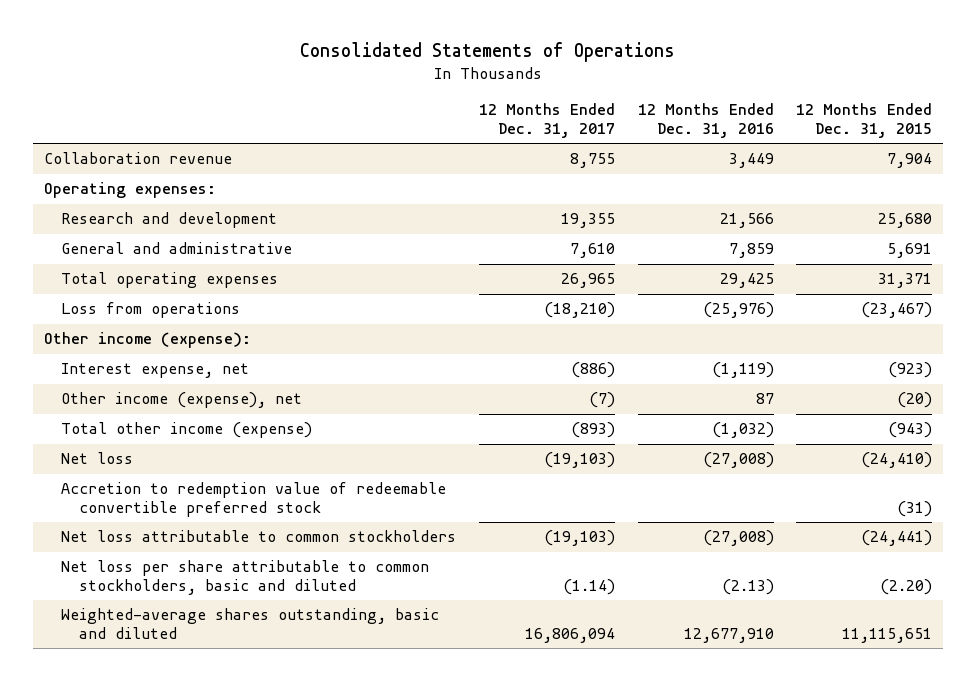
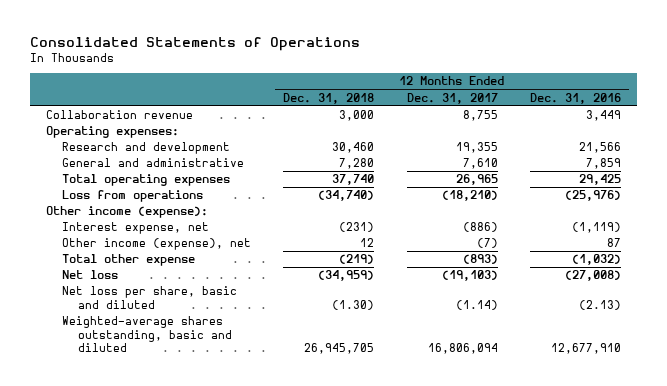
- | 12 Months Ended Dec. 31, 2017 | 12 Months Ended Dec. 31, 2016 | 12 Months Ended Dec. 31, 2015
+ | 12 Months Ended Dec. 31, 2018 | 12 Months Ended Dec. 31, 2017 | 12 Months Ended Dec. 31, 2016
- Total other income (expense) | (893) | (1,032) | (943)
+ Total other expense | (219) | (893) | (1,032)
- Accretion to redemption value of redeemable convertible preferred stock | | | (31)
- Net loss attributable to common stockholders | (19,103) | (27,008) | (24,441)
- Net loss per share attributable to common stockholders, basic and diluted | (1.14) | (2.13) | (2.20)
+ Net loss per share, basic and diluted | (1.30) | (1.14) | (2.13)

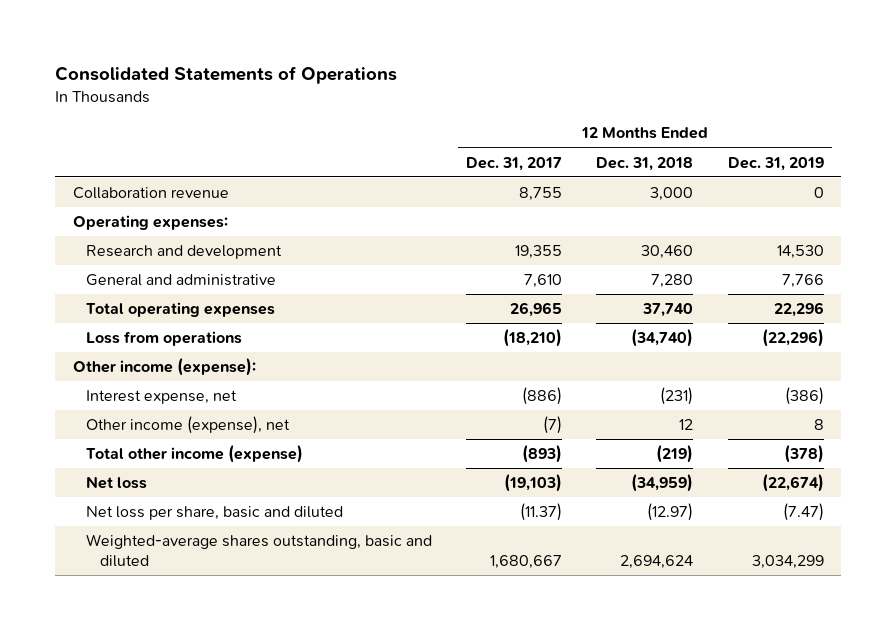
- | 12 Months Ended Dec. 31, 2018 | 12 Months Ended Dec. 31, 2017 | 12 Months Ended Dec. 31, 2016
+ | 12 Months Ended Dec. 31, 2017 | 12 Months Ended Dec. 31, 2018 | 12 Months Ended Dec. 31, 2019
- Total other expense | (219) | (893) | (1,032)
+ Total other income (expense) | (893) | (219) | (378)
- Net loss per share, basic and diluted | (1.30) | (1.14) | (2.13)
- Weighted-average shares outstanding, basic and diluted | 26,945,705 | 16,806,094 | 12,677,910
+ Net loss per share, basic and diluted | (11.37) | (12.97) | (7.47)
+ Weighted-average shares outstanding, basic and diluted | 1,680,667 | 2,694,624 | 3,034,299

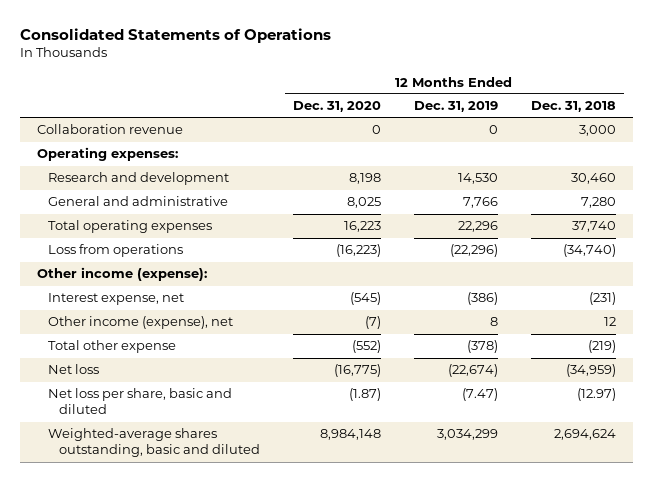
- | 12 Months Ended Dec. 31, 2017 | 12 Months Ended Dec. 31, 2018 | 12 Months Ended Dec. 31, 2019
+ | 12 Months Ended Dec. 31, 2020 | 12 Months Ended Dec. 31, 2019 | 12 Months Ended Dec. 31, 2018
- Total other income (expense) | (893) | (219) | (378)
+ Total other expense | (552) | (378) | (219)

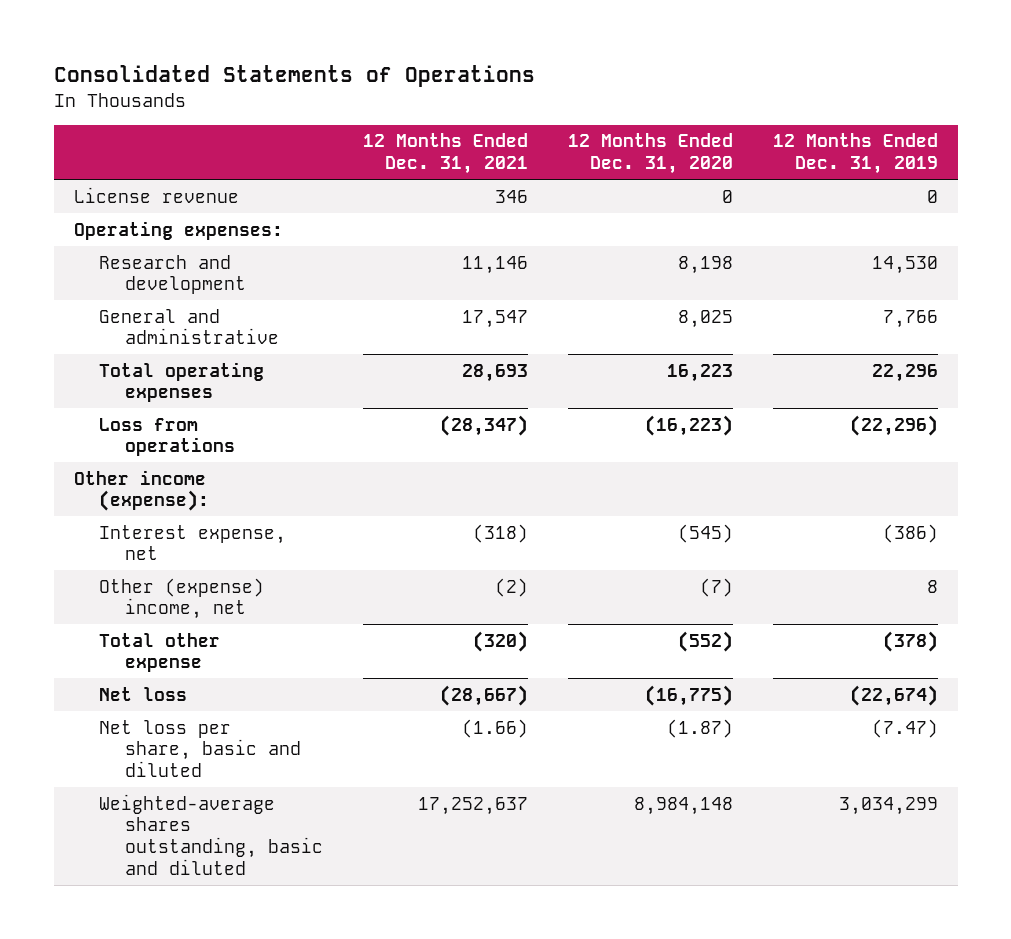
- | 12 Months Ended Dec. 31, 2020 | 12 Months Ended Dec. 31, 2019 | 12 Months Ended Dec. 31, 2018
+ | 12 Months Ended Dec. 31, 2021 | 12 Months Ended Dec. 31, 2020 | 12 Months Ended Dec. 31, 2019
- Collaboration revenue | 0 | 0 | 3,000
+ License revenue | 346 | 0 | 0
- Other income (expense), net | (7) | 8 | 12
+ Other (expense) income, net | (2) | (7) | 8

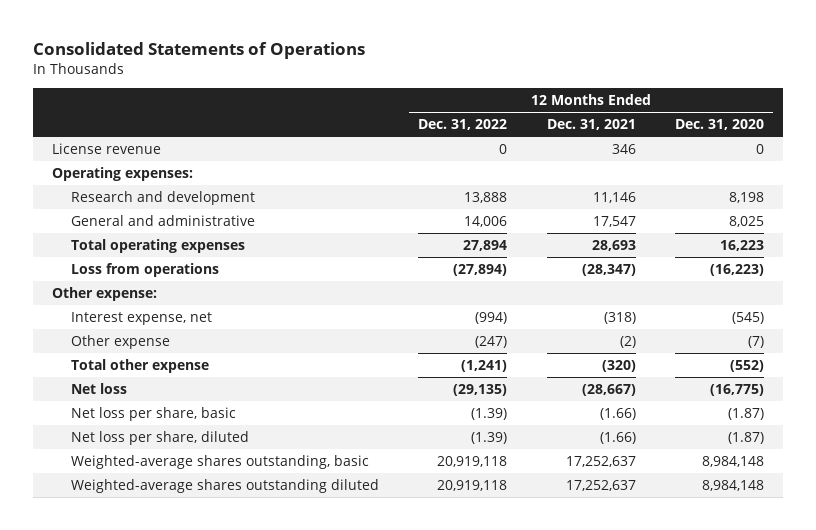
- | 12 Months Ended Dec. 31, 2021 | 12 Months Ended Dec. 31, 2020 | 12 Months Ended Dec. 31, 2019
+ | 12 Months Ended Dec. 31, 2022 | 12 Months Ended Dec. 31, 2021 | 12 Months Ended Dec. 31, 2020
- Other income (expense):
+ Other expense:
- Other (expense) income, net | (2) | (7) | 8
+ Other expense | (247) | (2) | (7)
- Net loss per share, basic and diluted | (1.66) | (1.87) | (7.47)
- Weighted-average shares outstanding, basic and diluted | 17,252,637 | 8,984,148 | 3,034,299
+ Net loss per share, basic | (1.39) | (1.66) | (1.87)
+ Net loss per share, diluted | (1.39) | (1.66) | (1.87)
+ Weighted-average shares outstanding, basic | 20,919,118 | 17,252,637 | 8,984,148
+ Weighted-average shares outstanding diluted | 20,919,118 | 17,252,637 | 8,984,148

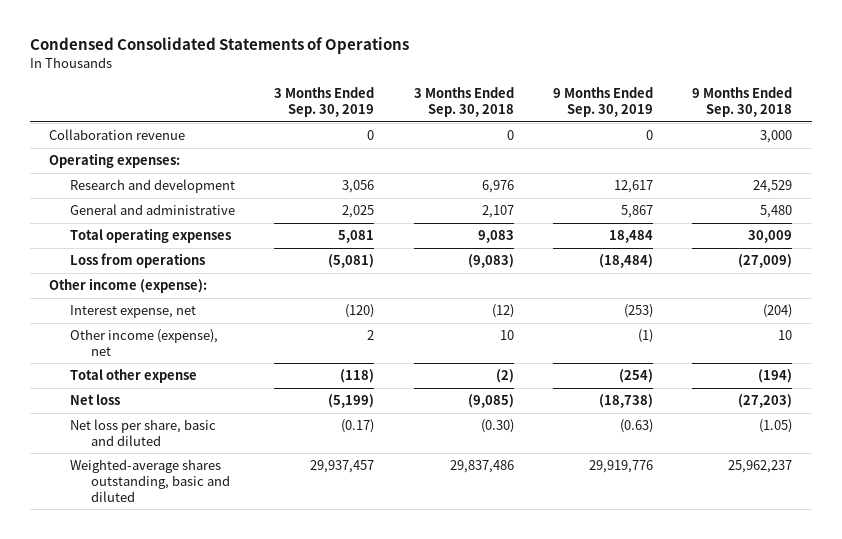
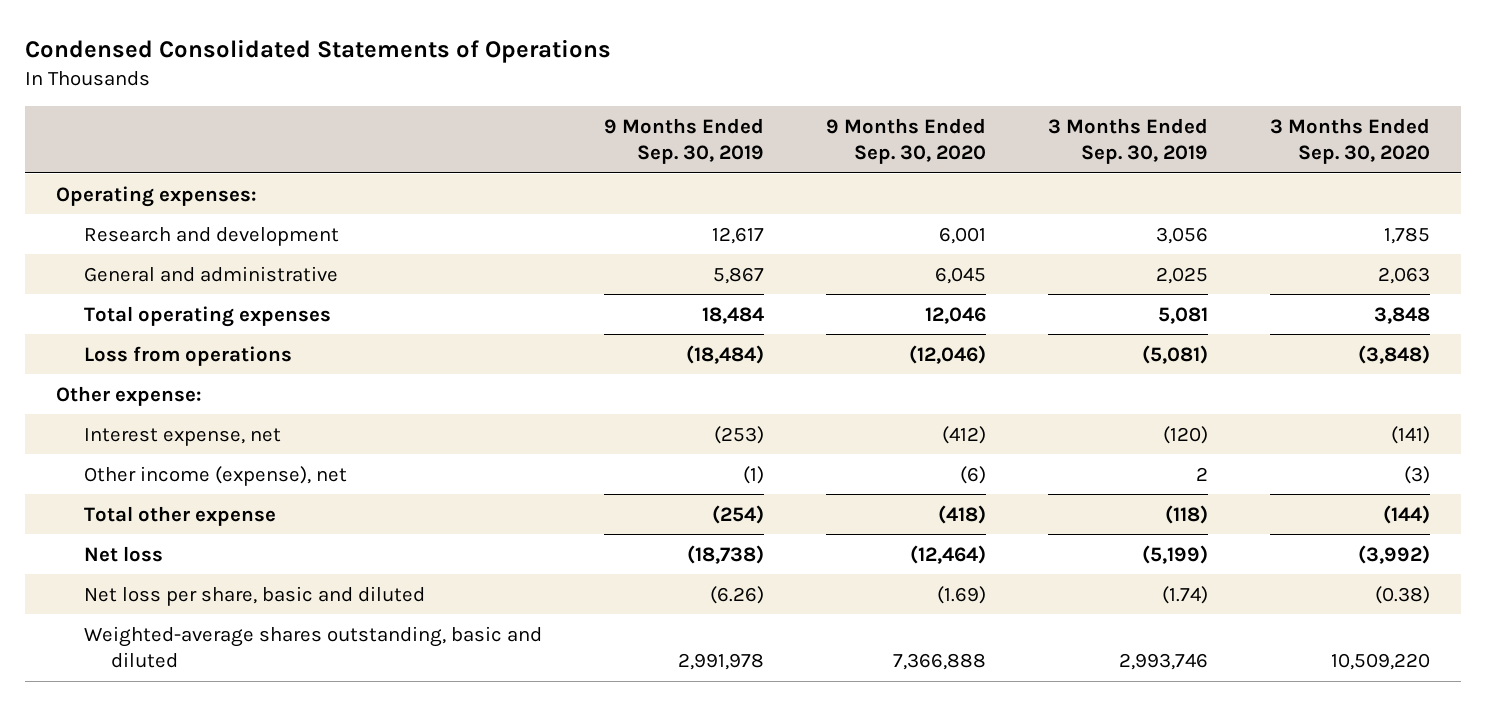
- | 3 Months Ended Sep. 30, 2019 | 3 Months Ended Sep. 30, 2018 | 9 Months Ended Sep. 30, 2019 | 9 Months Ended Sep. 30, 2018
+ | 9 Months Ended Sep. 30, 2019 | 9 Months Ended Sep. 30, 2020 | 3 Months Ended Sep. 30, 2019 | 3 Months Ended Sep. 30, 2020
- Collaboration revenue | 0 | 0 | 0 | 3,000
- Other income (expense):
+ Other expense:
- Net loss per share, basic and diluted | (0.17) | (0.30) | (0.63) | (1.05)
- Weighted-average shares outstanding, basic and diluted | 29,937,457 | 29,837,486 | 29,919,776 | 25,962,237
+ Net loss per share, basic and diluted | (6.26) | (1.69) | (1.74) | (0.38)
+ Weighted-average shares outstanding, basic and diluted | 2,991,978 | 7,366,888 | 2,993,746 | 10,509,220

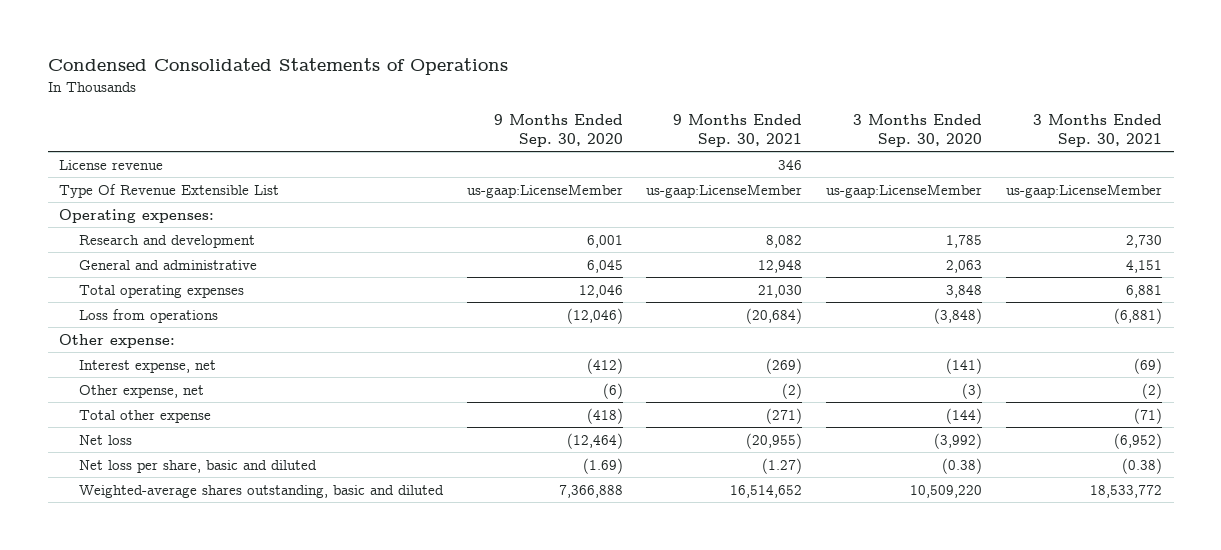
- | 9 Months Ended Sep. 30, 2019 | 9 Months Ended Sep. 30, 2020 | 3 Months Ended Sep. 30, 2019 | 3 Months Ended Sep. 30, 2020
+ | 9 Months Ended Sep. 30, 2020 | 9 Months Ended Sep. 30, 2021 | 3 Months Ended Sep. 30, 2020 | 3 Months Ended Sep. 30, 2021
+ License revenue | | 346 | |
+ Type Of Revenue Extensible List | us-gaap:LicenseMember | us-gaap:LicenseMember | us-gaap:LicenseMember | us-gaap:LicenseMember
- Other income (expense), net | (1) | (6) | 2 | (3)
+ Other expense, net | (6) | (2) | (3) | (2)

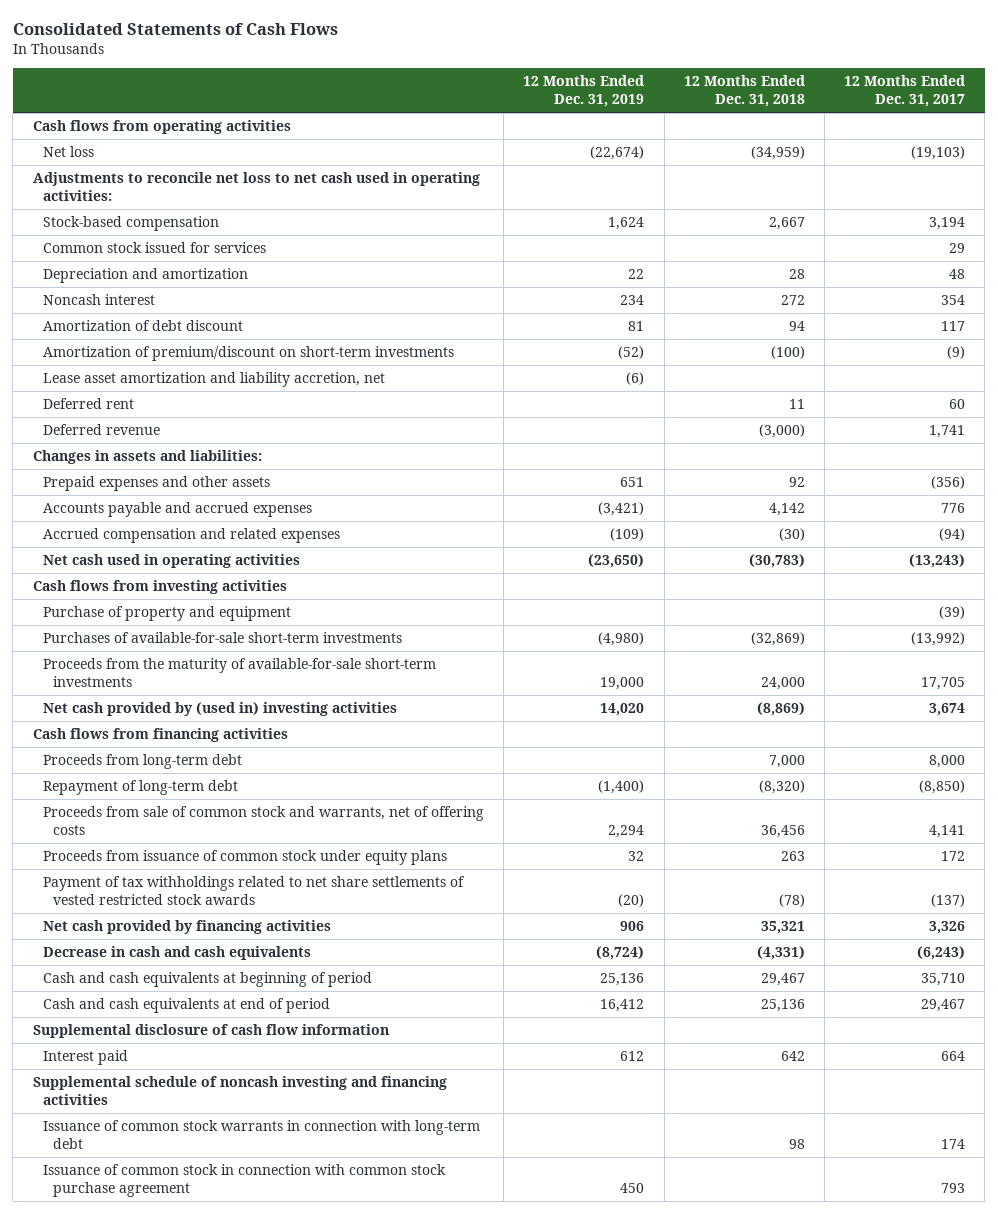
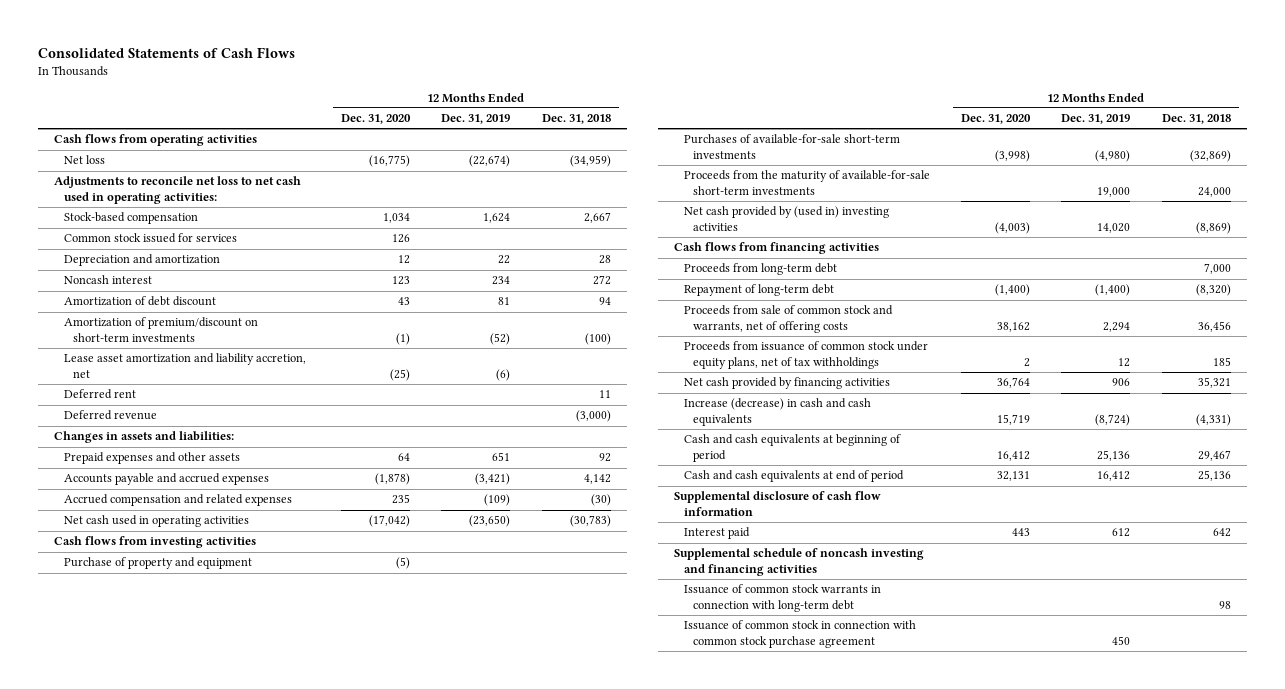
- | 12 Months Ended Dec. 31, 2019 | 12 Months Ended Dec. 31, 2018 | 12 Months Ended Dec. 31, 2017
+ | 12 Months Ended Dec. 31, 2020 | 12 Months Ended Dec. 31, 2019 | 12 Months Ended Dec. 31, 2018
- Proceeds from issuance of common stock under equity plans | 32 | 263 | 172
- Payment of tax withholdings related to net share settlements of vested restricted stock awards | (20) | (78) | (137)
+ Proceeds from issuance of common stock under equity plans, net of tax withholdings | 2 | 12 | 185
- Decrease in cash and cash equivalents | (8,724) | (4,331) | (6,243)
+ Increase (decrease) in cash and cash equivalents | 15,719 | (8,724) | (4,331)

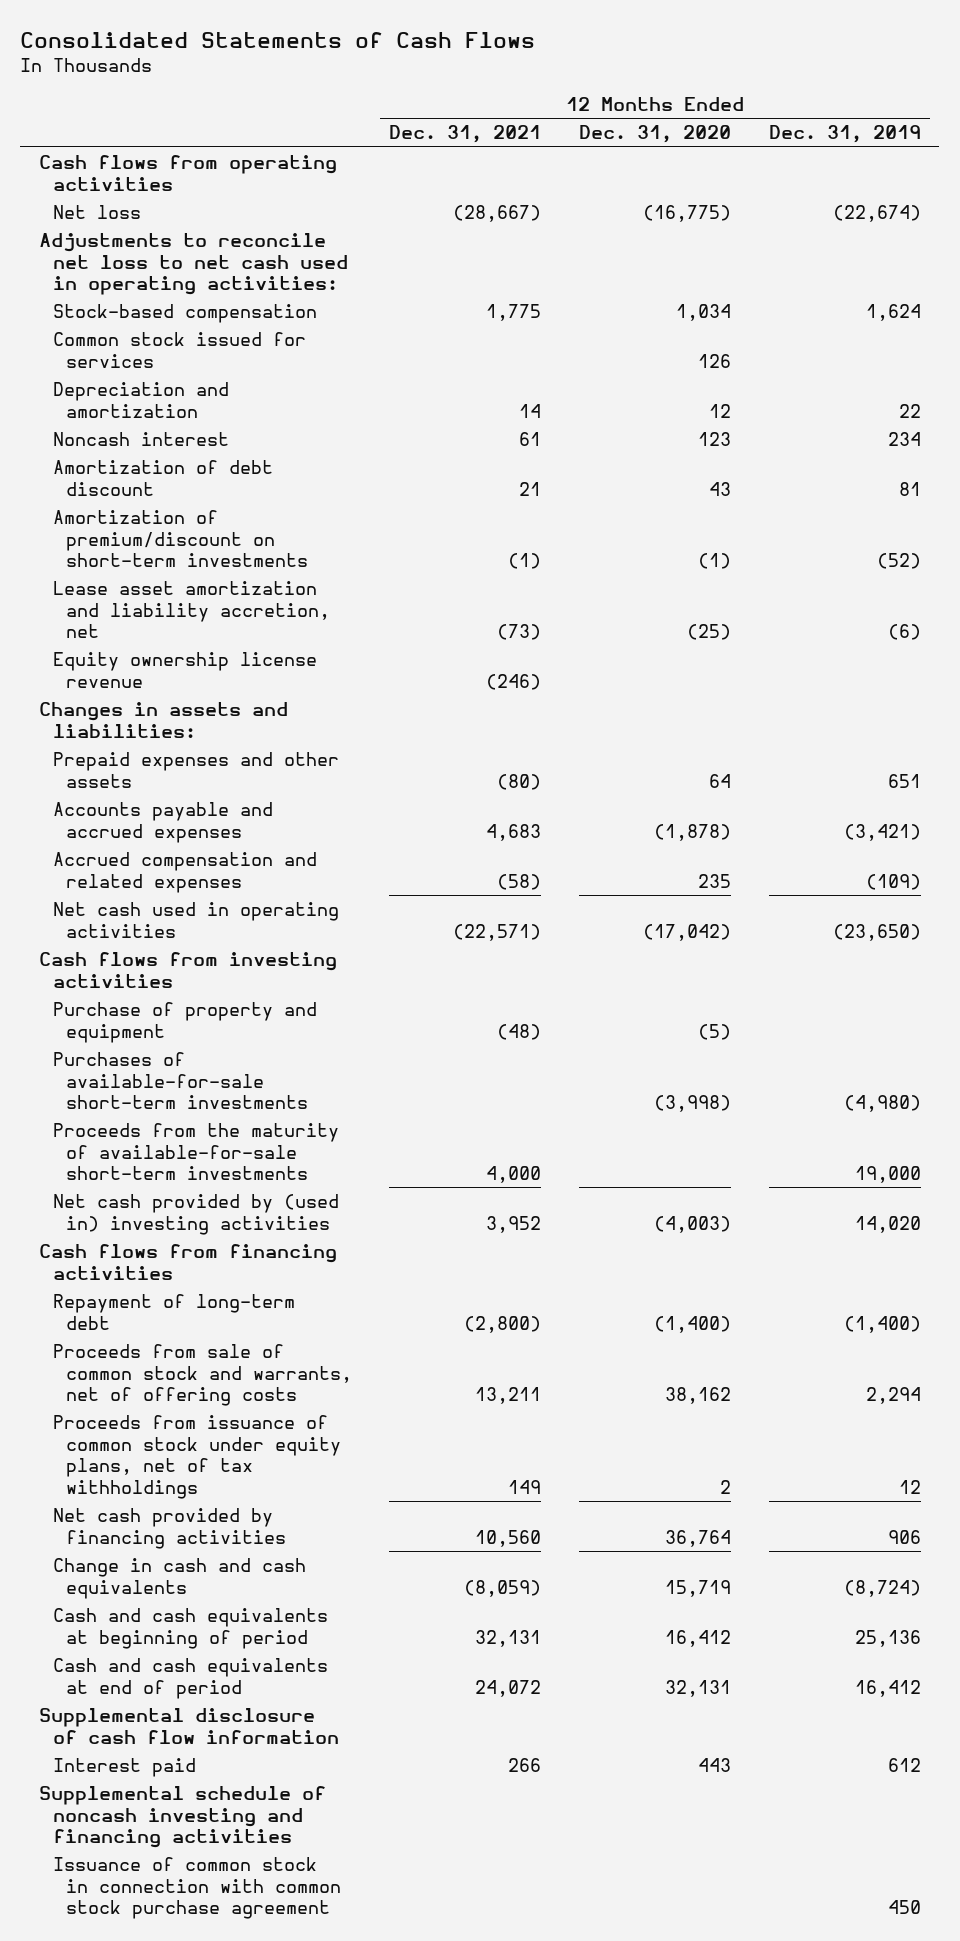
- | 12 Months Ended Dec. 31, 2020 | 12 Months Ended Dec. 31, 2019 | 12 Months Ended Dec. 31, 2018
+ | 12 Months Ended Dec. 31, 2021 | 12 Months Ended Dec. 31, 2020 | 12 Months Ended Dec. 31, 2019
- Deferred rent | | | 11
- Deferred revenue | | | (3,000)
+ Equity ownership license revenue | (246) | |
- Proceeds from long-term debt | | | 7,000
- Increase (decrease) in cash and cash equivalents | 15,719 | (8,724) | (4,331)
+ Change in cash and cash equivalents | (8,059) | 15,719 | (8,724)
- Issuance of common stock warrants in connection with long-term debt | | | 98

